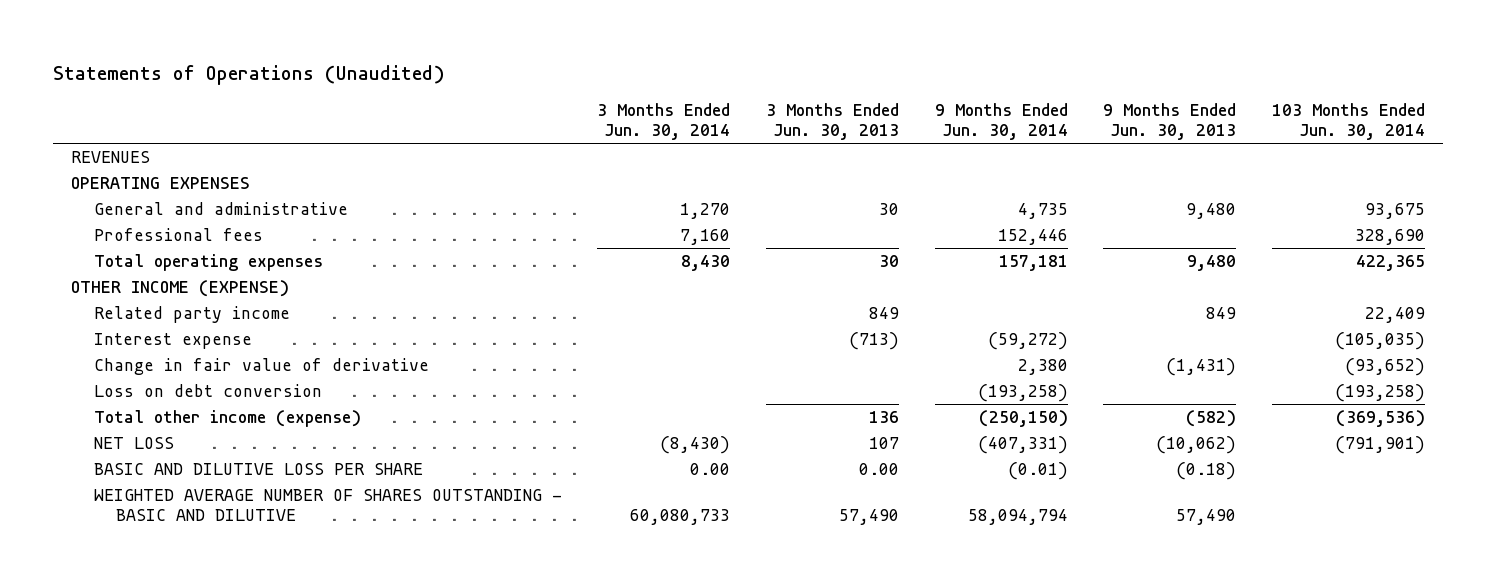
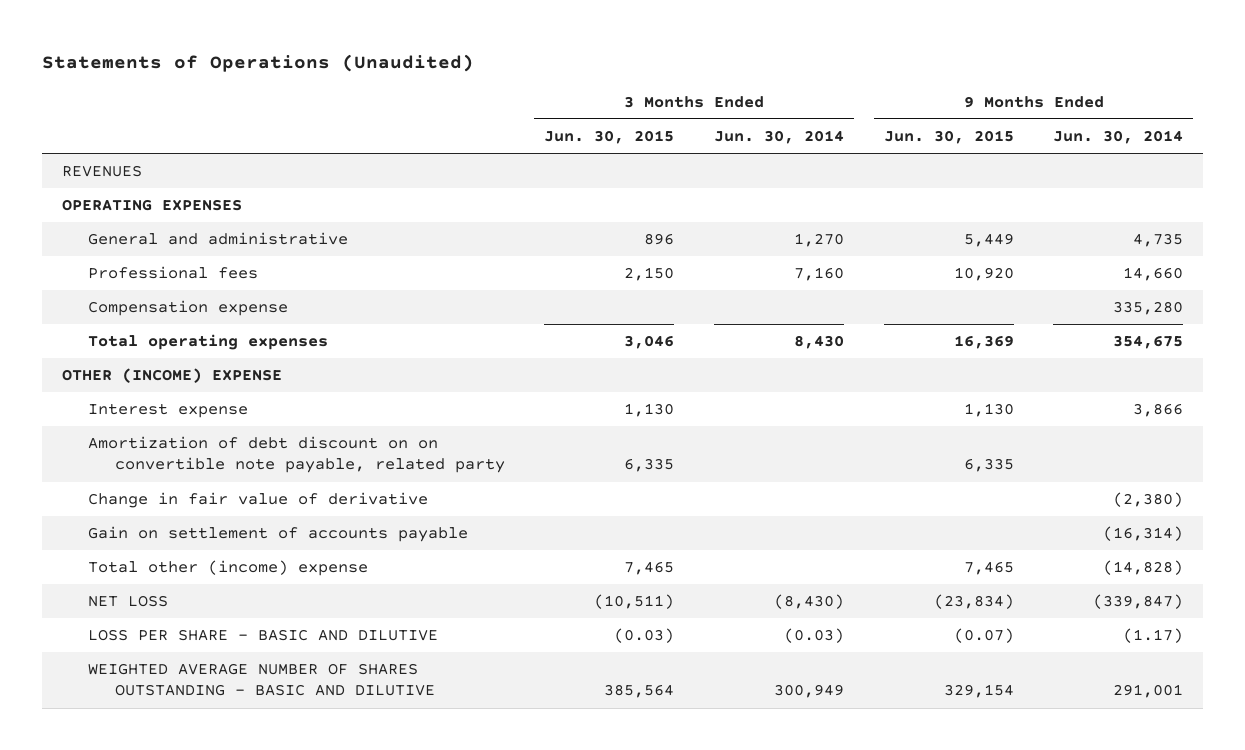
- | 3 Months Ended Jun. 30, 2014 | 3 Months Ended Jun. 30, 2013 | 9 Months Ended Jun. 30, 2014 | 9 Months Ended Jun. 30, 2013 | 103 Months Ended Jun. 30, 2014
+ | 3 Months Ended Jun. 30, 2015 | 3 Months Ended Jun. 30, 2014 | 9 Months Ended Jun. 30, 2015 | 9 Months Ended Jun. 30, 2014
- Professional fees | 7,160 | | 152,446 | | 328,690
- Total operating expenses | 8,430 | 30 | 157,181 | 9,480 | 422,365
- OTHER INCOME (EXPENSE)
- Related party income | | 849 | | 849 | 22,409
- Interest expense | | (713) | (59,272) | | (105,035)
- Change in fair value of derivative | | | 2,380 | (1,431) | (93,652)
- Loss on debt conversion | | | (193,258) | | (193,258)
- Total other income (expense) | | 136 | (250,150) | (582) | (369,536)
- NET LOSS | (8,430) | 107 | (407,331) | (10,062) | (791,901)
- BASIC AND DILUTIVE LOSS PER SHARE | 0.00 | 0.00 | (0.01) | (0.18) |
- WEIGHTED AVERAGE NUMBER OF SHARES OUTSTANDING - BASIC AND DILUTIVE | 60,080,733 | 57,490 | 58,094,794 | 57,490 |
+ Professional fees | 2,150 | 7,160 | 10,920 | 14,660
+ Compensation expense | | | | 335,280
+ Total operating expenses | 3,046 | 8,430 | 16,369 | 354,675
+ OTHER (INCOME) EXPENSE
+ Interest expense | 1,130 | | 1,130 | 3,866
+ Amortization of debt discount on on convertible note payable, related party | 6,335 | | 6,335 |
+ Change in fair value of derivative | | | | (2,380)
+ Gain on settlement of accounts payable | | | | (16,314)
+ Total other (income) expense | 7,465 | | 7,465 | (14,828)
+ NET LOSS | (10,511) | (8,430) | (23,834) | (339,847)
+ LOSS PER SHARE - BASIC AND DILUTIVE | (0.03) | (0.03) | (0.07) | (1.17)
+ WEIGHTED AVERAGE NUMBER OF SHARES OUTSTANDING - BASIC AND DILUTIVE | 385,564 | 300,949 | 329,154 | 291,001

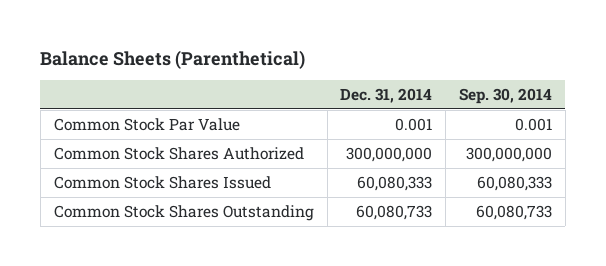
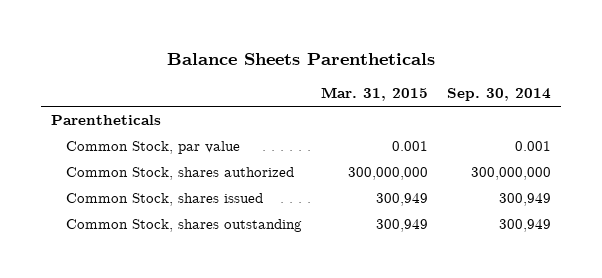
- Balance Sheets (Parenthetical)
+ Balance Sheets Parentheticals
- | Dec. 31, 2014 | Sep. 30, 2014
+ | Mar. 31, 2015 | Sep. 30, 2014
- Common Stock Par Value | 0.001 | 0.001
- Common Stock Shares Authorized | 300,000,000 | 300,000,000
- Common Stock Shares Issued | 60,080,333 | 60,080,333
- Common Stock Shares Outstanding | 60,080,733 | 60,080,733
+ Parentheticals
+ Common Stock, par value | 0.001 | 0.001
+ Common Stock, shares authorized | 300,000,000 | 300,000,000
+ Common Stock, shares issued | 300,949 | 300,949
+ Common Stock, shares outstanding | 300,949 | 300,949

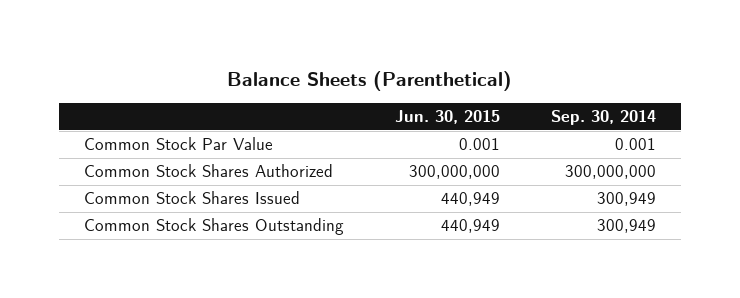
- Balance Sheets Parentheticals
+ Balance Sheets (Parenthetical)
- | Mar. 31, 2015 | Sep. 30, 2014
+ | Jun. 30, 2015 | Sep. 30, 2014
- Parentheticals
- Common Stock, par value | 0.001 | 0.001
- Common Stock, shares authorized | 300,000,000 | 300,000,000
- Common Stock, shares issued | 300,949 | 300,949
- Common Stock, shares outstanding | 300,949 | 300,949
+ Common Stock Par Value | 0.001 | 0.001
+ Common Stock Shares Authorized | 300,000,000 | 300,000,000
+ Common Stock Shares Issued | 440,949 | 300,949
+ Common Stock Shares Outstanding | 440,949 | 300,949

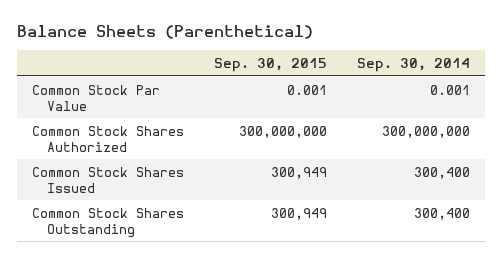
- | Jun. 30, 2015 | Sep. 30, 2014
+ | Sep. 30, 2015 | Sep. 30, 2014
- Common Stock Shares Issued | 440,949 | 300,949
- Common Stock Shares Outstanding | 440,949 | 300,949
+ Common Stock Shares Issued | 300,949 | 300,400
+ Common Stock Shares Outstanding | 300,949 | 300,400

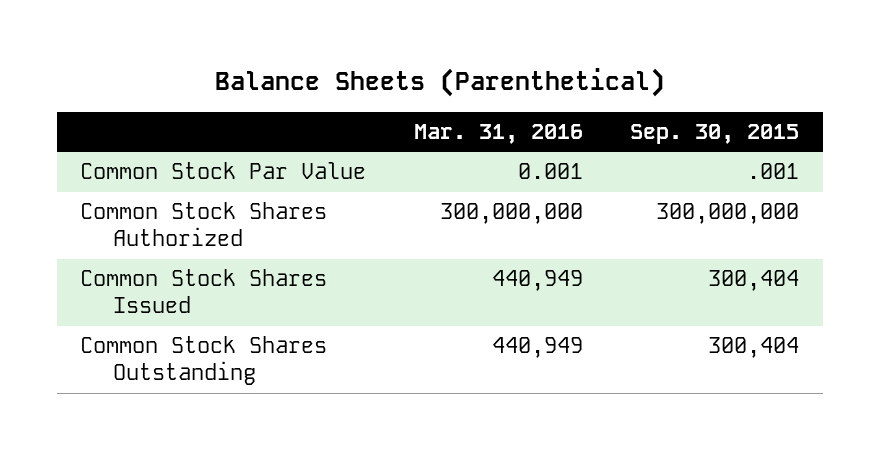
- | Sep. 30, 2015 | Sep. 30, 2014
+ | Mar. 31, 2016 | Sep. 30, 2015
- Common Stock Par Value | 0.001 | 0.001
+ Common Stock Par Value | 0.001 | .001
- Common Stock Shares Issued | 300,949 | 300,400
- Common Stock Shares Outstanding | 300,949 | 300,400
+ Common Stock Shares Issued | 440,949 | 300,404
+ Common Stock Shares Outstanding | 440,949 | 300,404

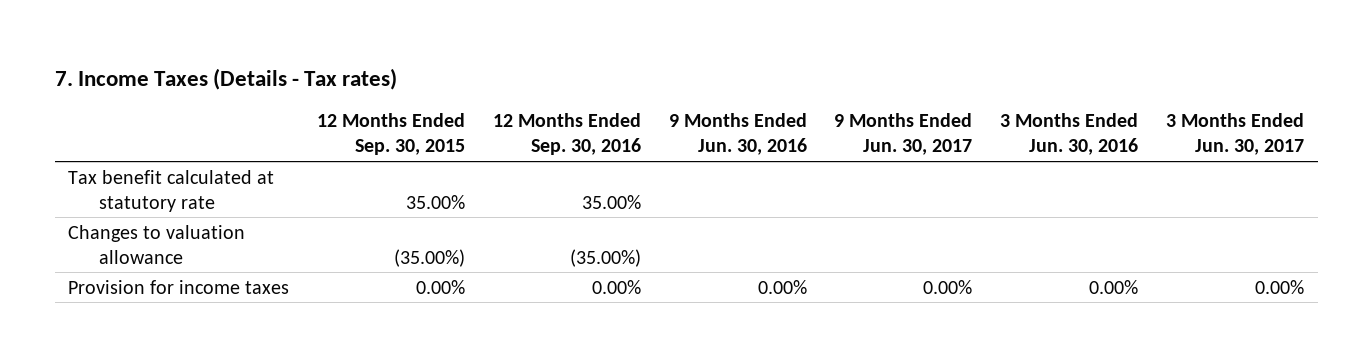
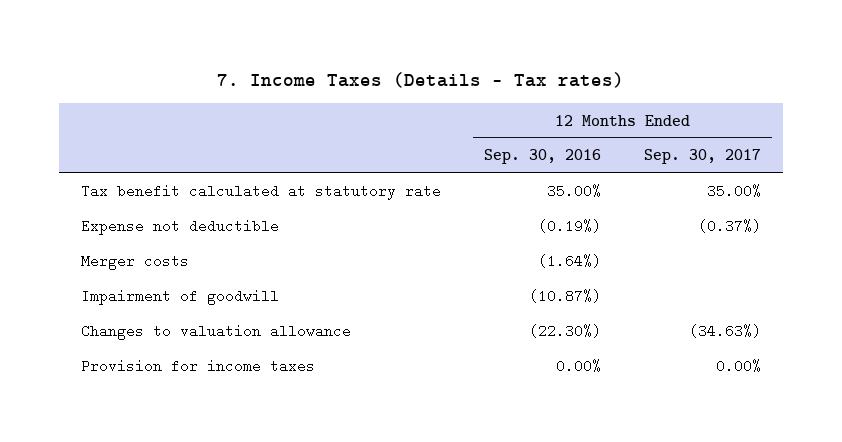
- | 12 Months Ended Sep. 30, 2015 | 12 Months Ended Sep. 30, 2016 | 9 Months Ended Jun. 30, 2016 | 9 Months Ended Jun. 30, 2017 | 3 Months Ended Jun. 30, 2016 | 3 Months Ended Jun. 30, 2017
+ | 12 Months Ended Sep. 30, 2016 | 12 Months Ended Sep. 30, 2017
- Changes to valuation allowance | (35.00%) | (35.00%) | | | |
+ Expense not deductible | (0.19%) | (0.37%)
+ Merger costs | (1.64%) |
+ Impairment of goodwill | (10.87%) |
+ Changes to valuation allowance | (22.30%) | (34.63%)

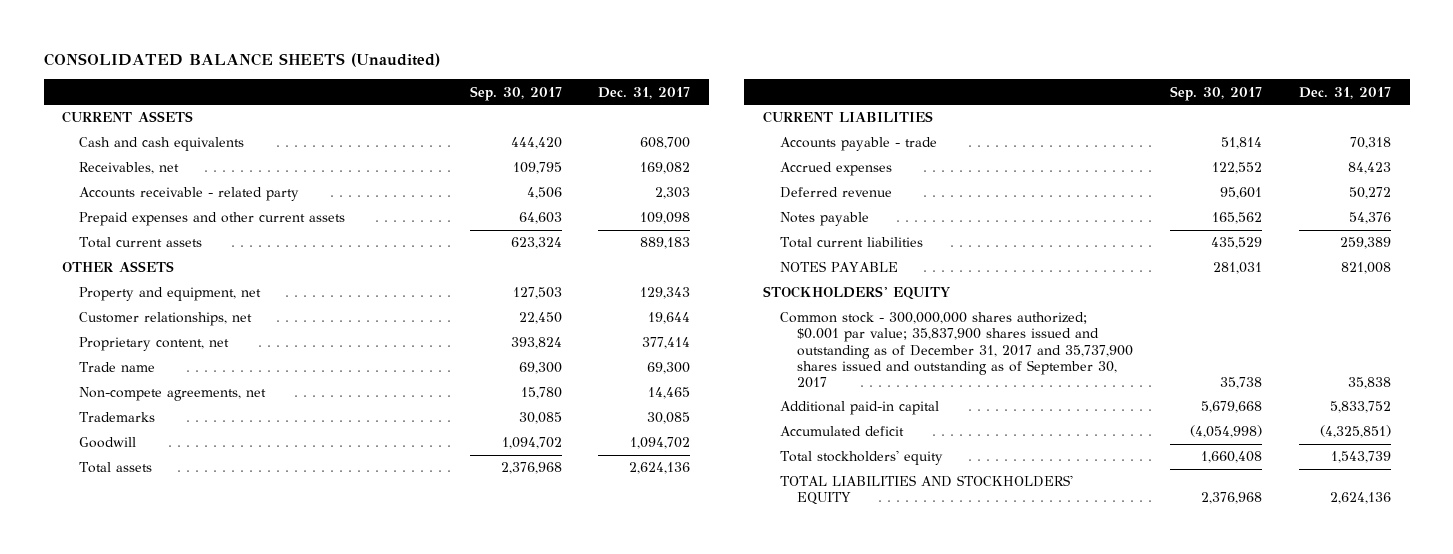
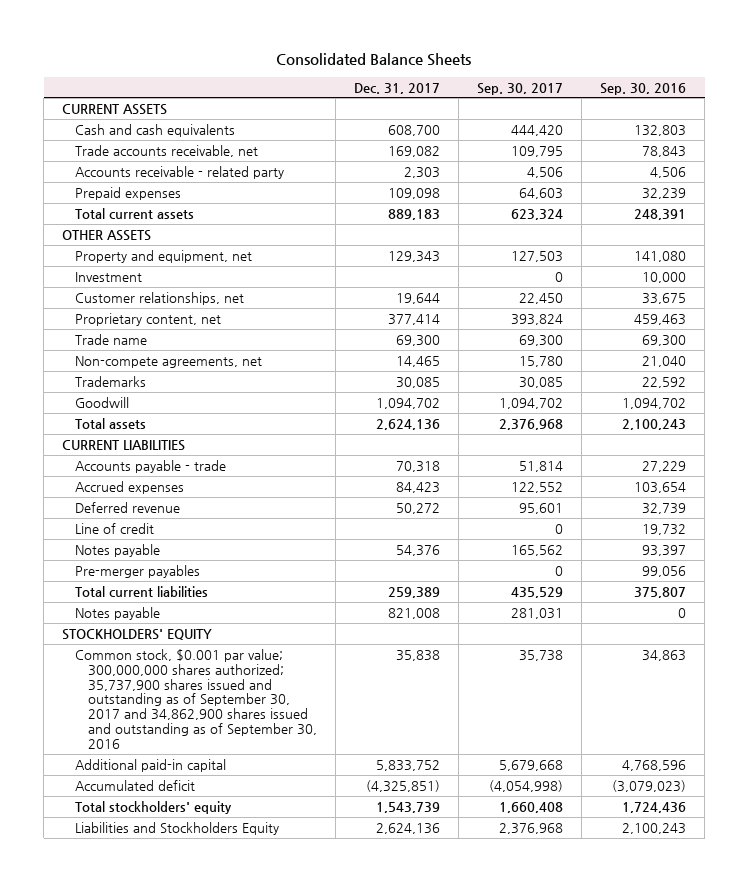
- CONSOLIDATED BALANCE SHEETS (Unaudited)
+ Consolidated Balance Sheets
- | Sep. 30, 2017 | Dec. 31, 2017
+ | Dec. 31, 2017 | Sep. 30, 2017 | Sep. 30, 2016
- Receivables, net | 109,795 | 169,082
+ Trade accounts receivable, net | 169,082 | 109,795 | 78,843
- Prepaid expenses and other current assets | 64,603 | 109,098
+ Prepaid expenses | 109,098 | 64,603 | 32,239
+ Investment | | 0 | 10,000
+ Line of credit | | 0 | 19,732
+ Pre-merger payables | | 0 | 99,056
- NOTES PAYABLE | 281,031 | 821,008
+ Notes payable | 821,008 | 281,031 | 0
- Common stock - 300,000,000 shares authorized; $0.001 par value; 35,837,900 shares issued and outstanding as of December 31, 2017 and 35,737,900 shares issued and outstanding as of September 30, 2017 | 35,738 | 35,838
+ Common stock, $0.001 par value; 300,000,000 shares authorized; 35,737,900 shares issued and outstanding as of September 30, 2017 and 34,862,900 shares issued and outstanding as of September 30, 2016 | 35,838 | 35,738 | 34,863
- TOTAL LIABILITIES AND STOCKHOLDERS' EQUITY | 2,376,968 | 2,624,136
+ Liabilities and Stockholders Equity | 2,624,136 | 2,376,968 | 2,100,243

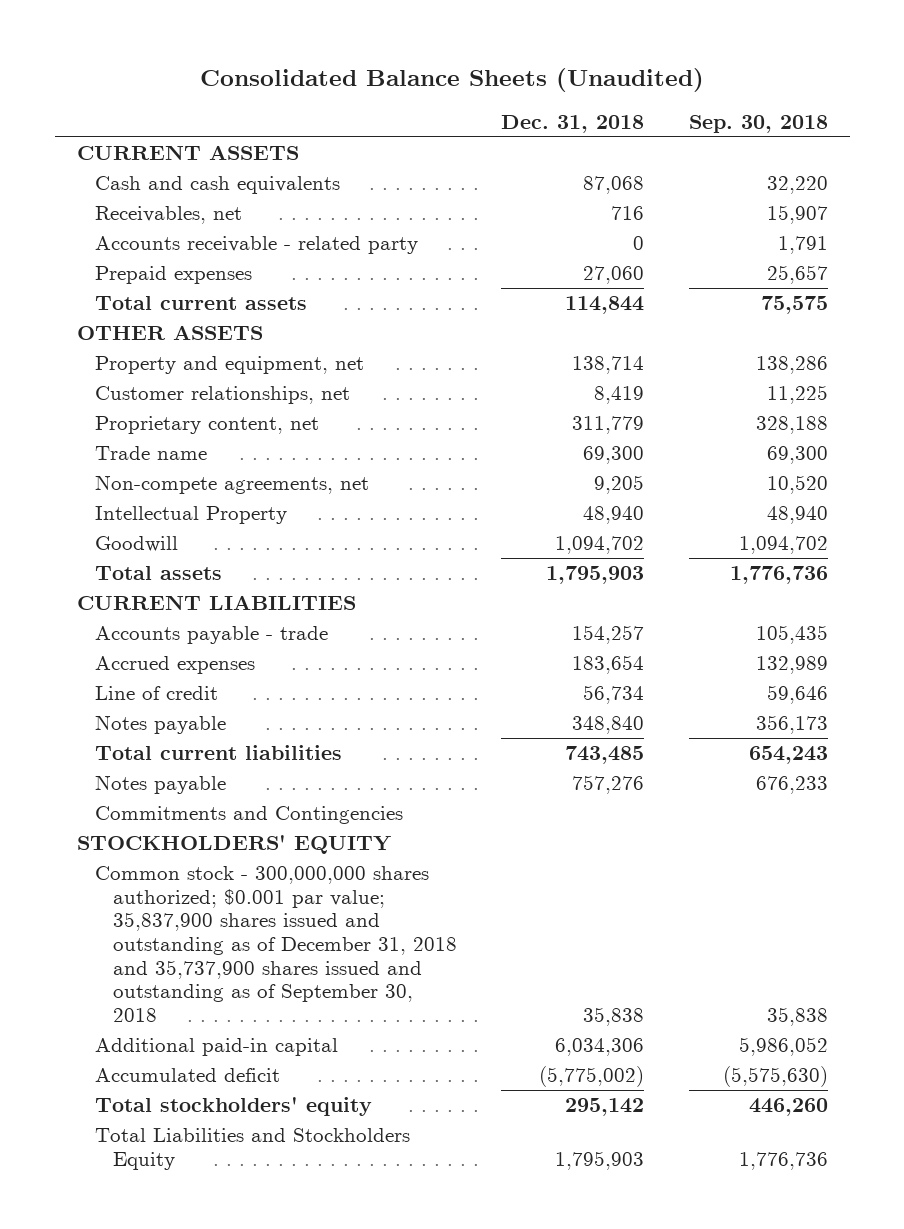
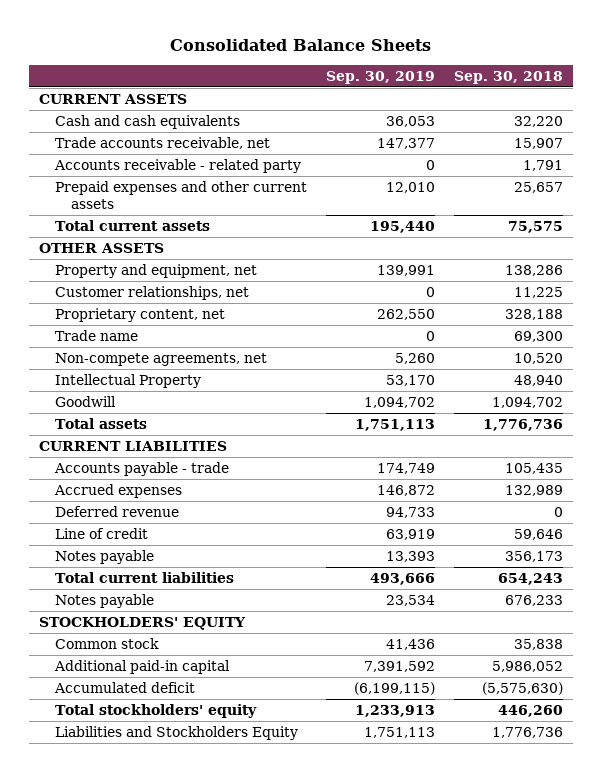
- Consolidated Balance Sheets (Unaudited)
+ Consolidated Balance Sheets
- | Dec. 31, 2018 | Sep. 30, 2018
+ | Sep. 30, 2019 | Sep. 30, 2018
- Receivables, net | 716 | 15,907
+ Trade accounts receivable, net | 147,377 | 15,907
- Prepaid expenses | 27,060 | 25,657
+ Prepaid expenses and other current assets | 12,010 | 25,657
+ Deferred revenue | 94,733 | 0
- Commitments and Contingencies
- Common stock - 300,000,000 shares authorized; $0.001 par value; 35,837,900 shares issued and outstanding as of December 31, 2018 and 35,737,900 shares issued and outstanding as of September 30, 2018 | 35,838 | 35,838
+ Common stock | 41,436 | 35,838
- Total Liabilities and Stockholders Equity | 1,795,903 | 1,776,736
+ Liabilities and Stockholders Equity | 1,751,113 | 1,776,736

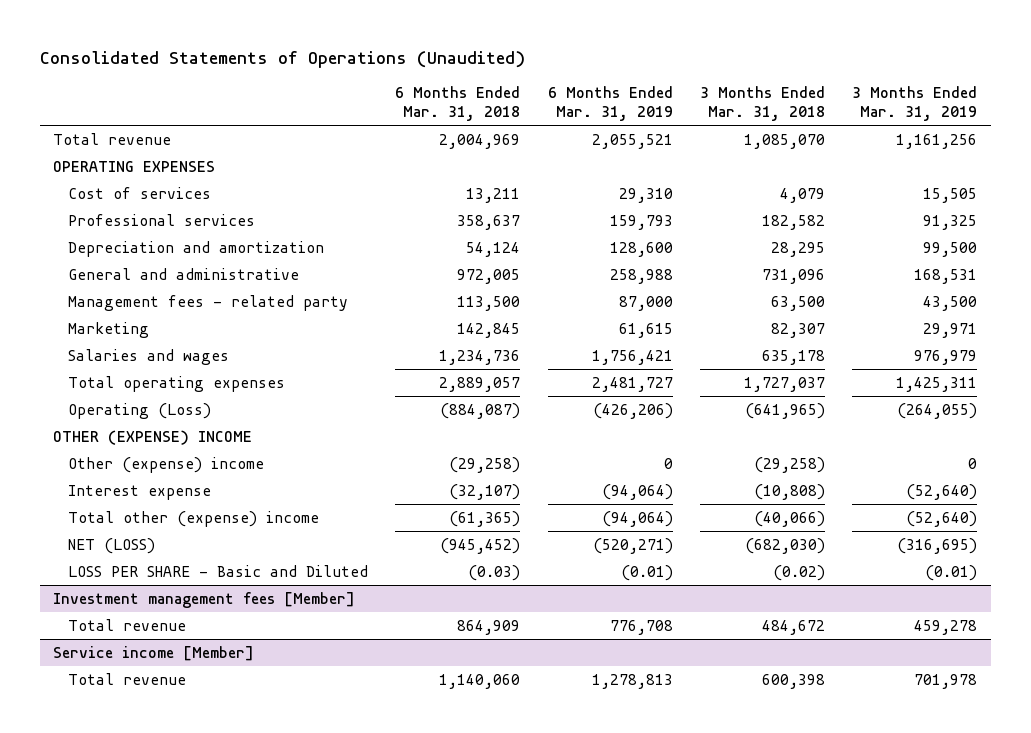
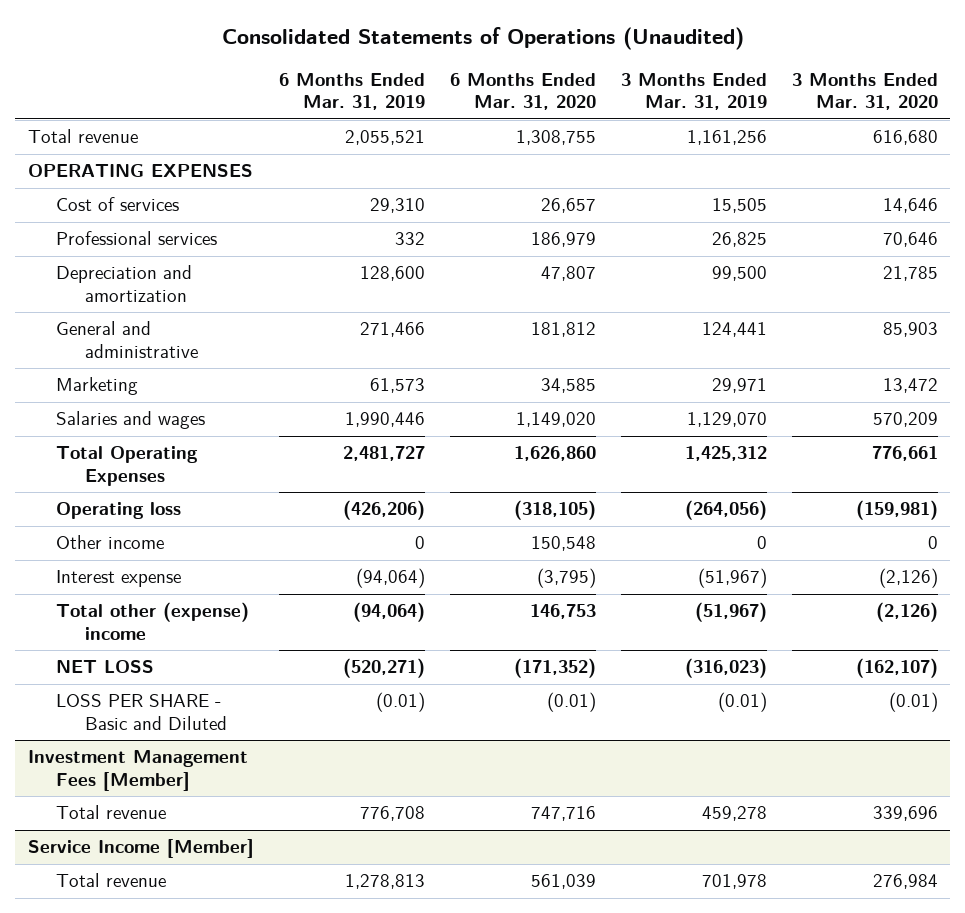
- | 6 Months Ended Mar. 31, 2018 | 6 Months Ended Mar. 31, 2019 | 3 Months Ended Mar. 31, 2018 | 3 Months Ended Mar. 31, 2019
+ | 6 Months Ended Mar. 31, 2019 | 6 Months Ended Mar. 31, 2020 | 3 Months Ended Mar. 31, 2019 | 3 Months Ended Mar. 31, 2020
- Professional services | 358,637 | 159,793 | 182,582 | 91,325
+ Professional services | 332 | 186,979 | 26,825 | 70,646
- General and administrative | 972,005 | 258,988 | 731,096 | 168,531
- Management fees - related party | 113,500 | 87,000 | 63,500 | 43,500
- Marketing | 142,845 | 61,615 | 82,307 | 29,971
- Salaries and wages | 1,234,736 | 1,756,421 | 635,178 | 976,979
- Total operating expenses | 2,889,057 | 2,481,727 | 1,727,037 | 1,425,311
- Operating (Loss) | (884,087) | (426,206) | (641,965) | (264,055)
- OTHER (EXPENSE) INCOME
- Other (expense) income | (29,258) | 0 | (29,258) | 0
- Interest expense | (32,107) | (94,064) | (10,808) | (52,640)
- Total other (expense) income | (61,365) | (94,064) | (40,066) | (52,640)
- NET (LOSS) | (945,452) | (520,271) | (682,030) | (316,695)
+ General and administrative | 271,466 | 181,812 | 124,441 | 85,903
+ Marketing | 61,573 | 34,585 | 29,971 | 13,472
+ Salaries and wages | 1,990,446 | 1,149,020 | 1,129,070 | 570,209
+ Total Operating Expenses | 2,481,727 | 1,626,860 | 1,425,312 | 776,661
+ Operating loss | (426,206) | (318,105) | (264,056) | (159,981)
+ Other income | 0 | 150,548 | 0 | 0
+ Interest expense | (94,064) | (3,795) | (51,967) | (2,126)
+ Total other (expense) income | (94,064) | 146,753 | (51,967) | (2,126)
+ NET LOSS | (520,271) | (171,352) | (316,023) | (162,107)
- Investment management fees [Member]
+ Investment Management Fees [Member]
- Service income [Member]
+ Service Income [Member]

